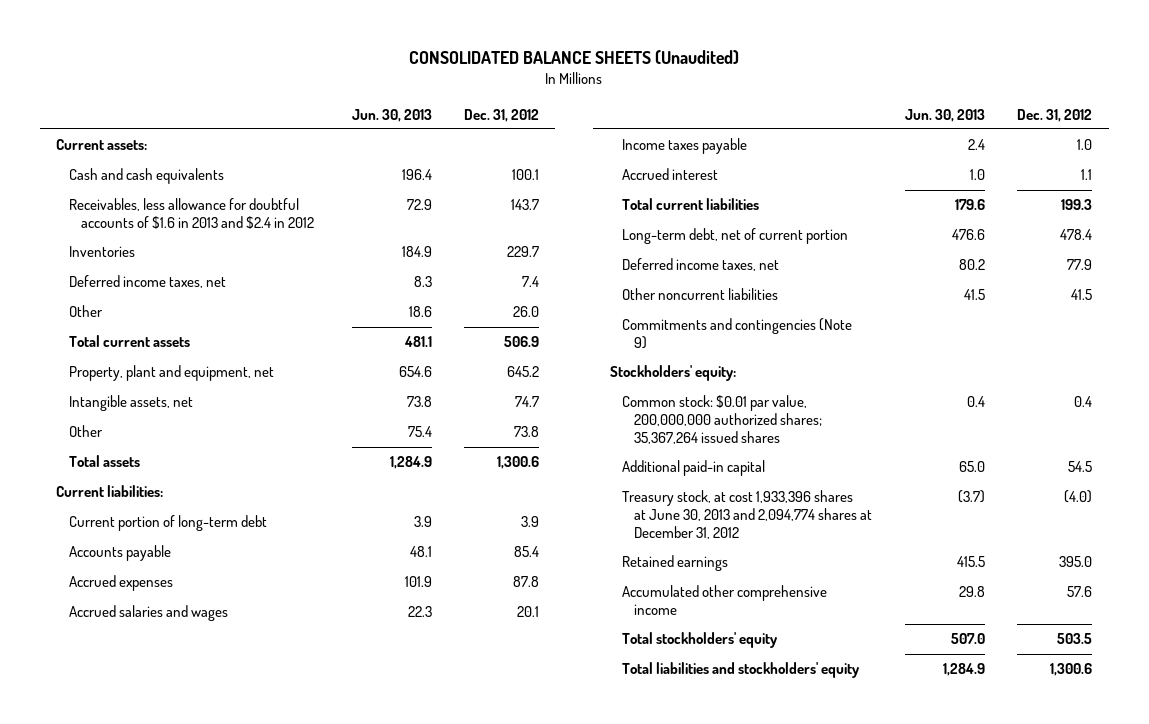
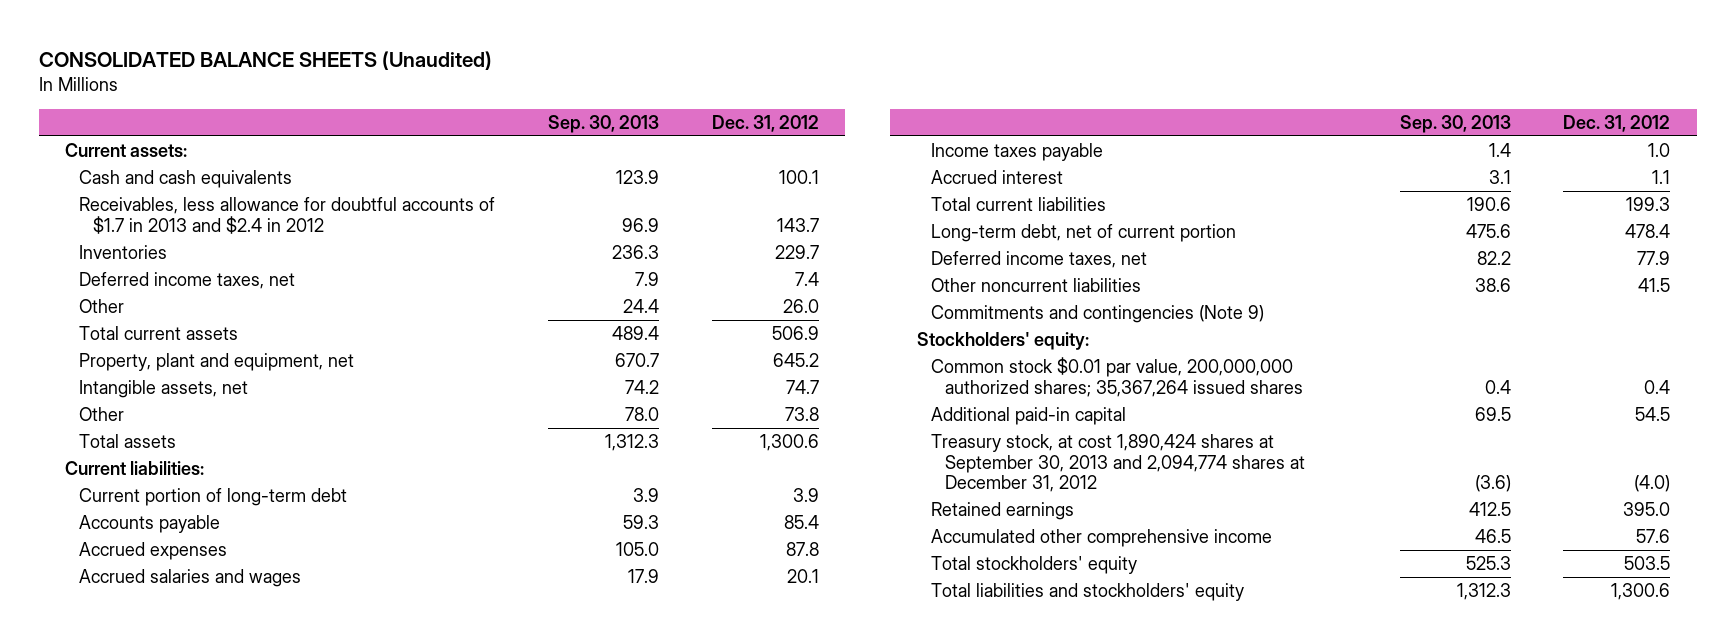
- | Jun. 30, 2013 | Dec. 31, 2012
+ | Sep. 30, 2013 | Dec. 31, 2012
- Receivables, less allowance for doubtful accounts of $1.6 in 2013 and $2.4 in 2012 | 72.9 | 143.7
+ Receivables, less allowance for doubtful accounts of $1.7 in 2013 and $2.4 in 2012 | 96.9 | 143.7
- Common stock: $0.01 par value, 200,000,000 authorized shares; 35,367,264 issued shares | 0.4 | 0.4
+ Common stock $0.01 par value, 200,000,000 authorized shares; 35,367,264 issued shares | 0.4 | 0.4
- Treasury stock, at cost 1,933,396 shares at June 30, 2013 and 2,094,774 shares at December 31, 2012 | (3.7) | (4.0)
+ Treasury stock, at cost 1,890,424 shares at September 30, 2013 and 2,094,774 shares at December 31, 2012 | (3.6) | (4.0)

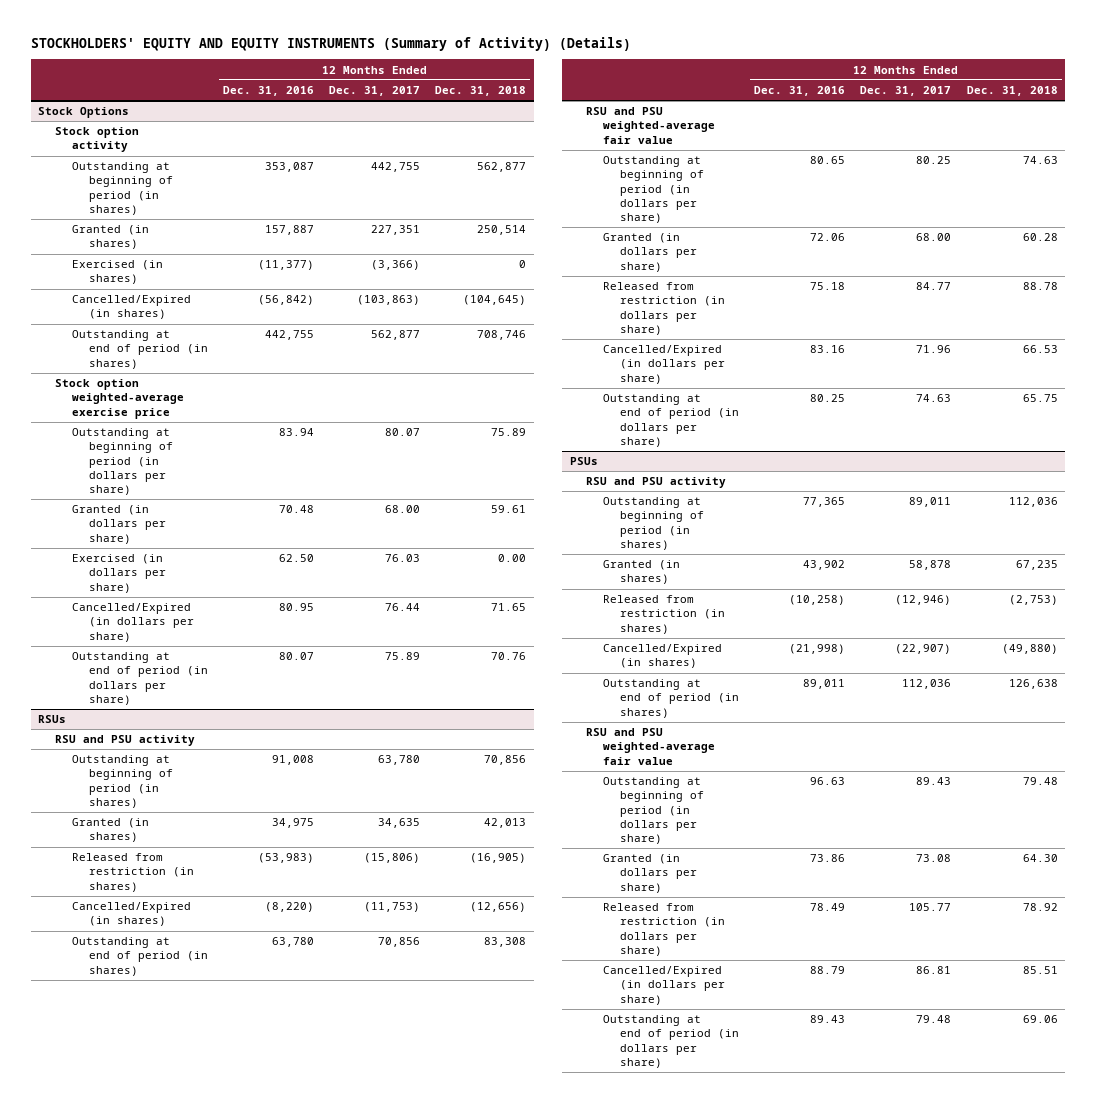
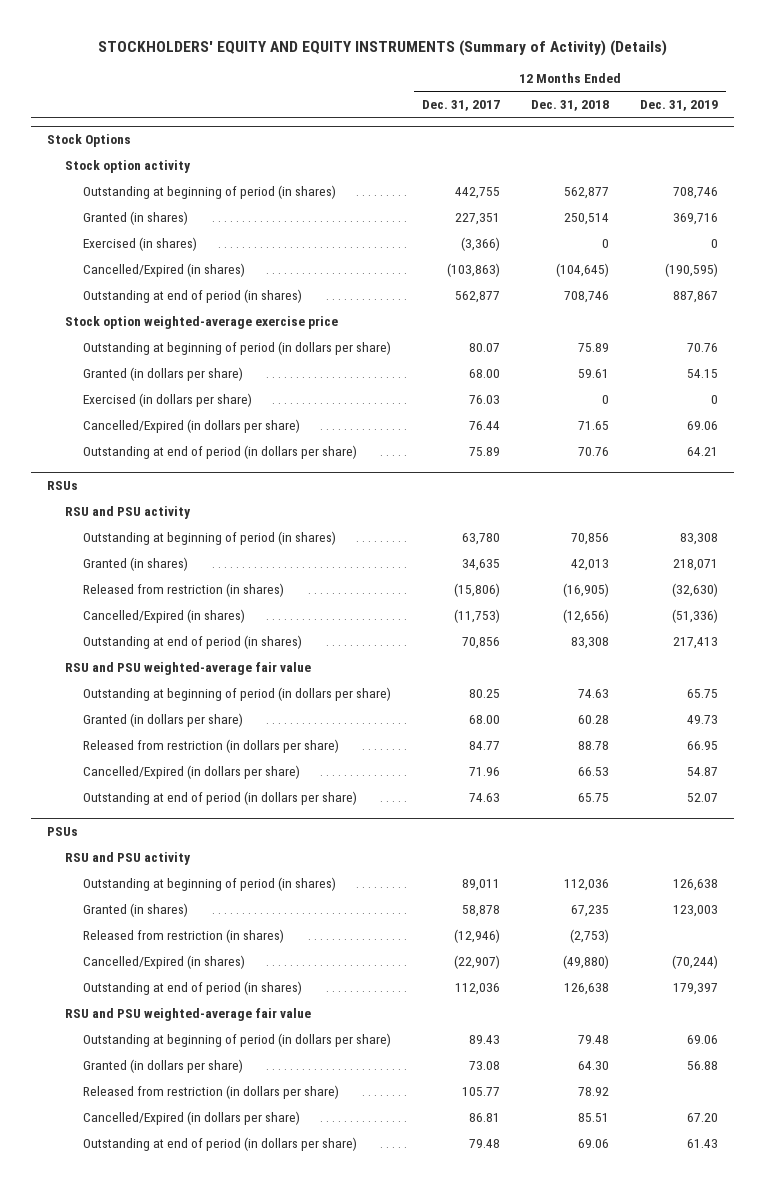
- | 12 Months Ended Dec. 31, 2016 | 12 Months Ended Dec. 31, 2017 | 12 Months Ended Dec. 31, 2018
+ | 12 Months Ended Dec. 31, 2017 | 12 Months Ended Dec. 31, 2018 | 12 Months Ended Dec. 31, 2019
@ Stock Options
- Exercised (in dollars per share) | 62.50 | 76.03 | 0.00
+ Exercised (in dollars per share) | 76.03 | 0 | 0

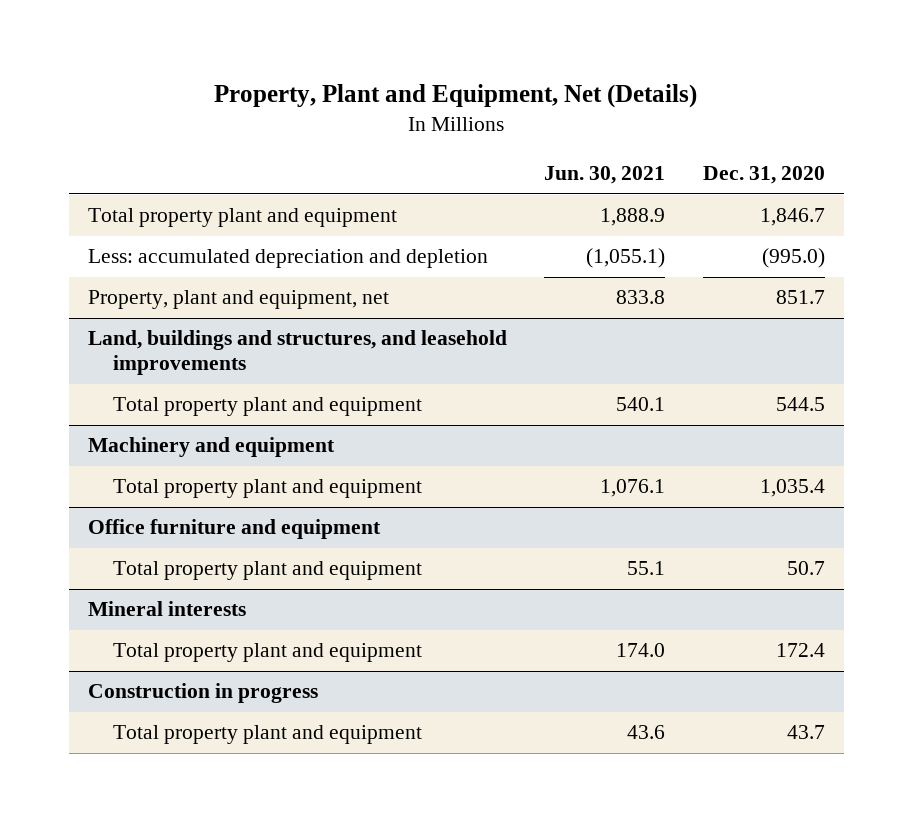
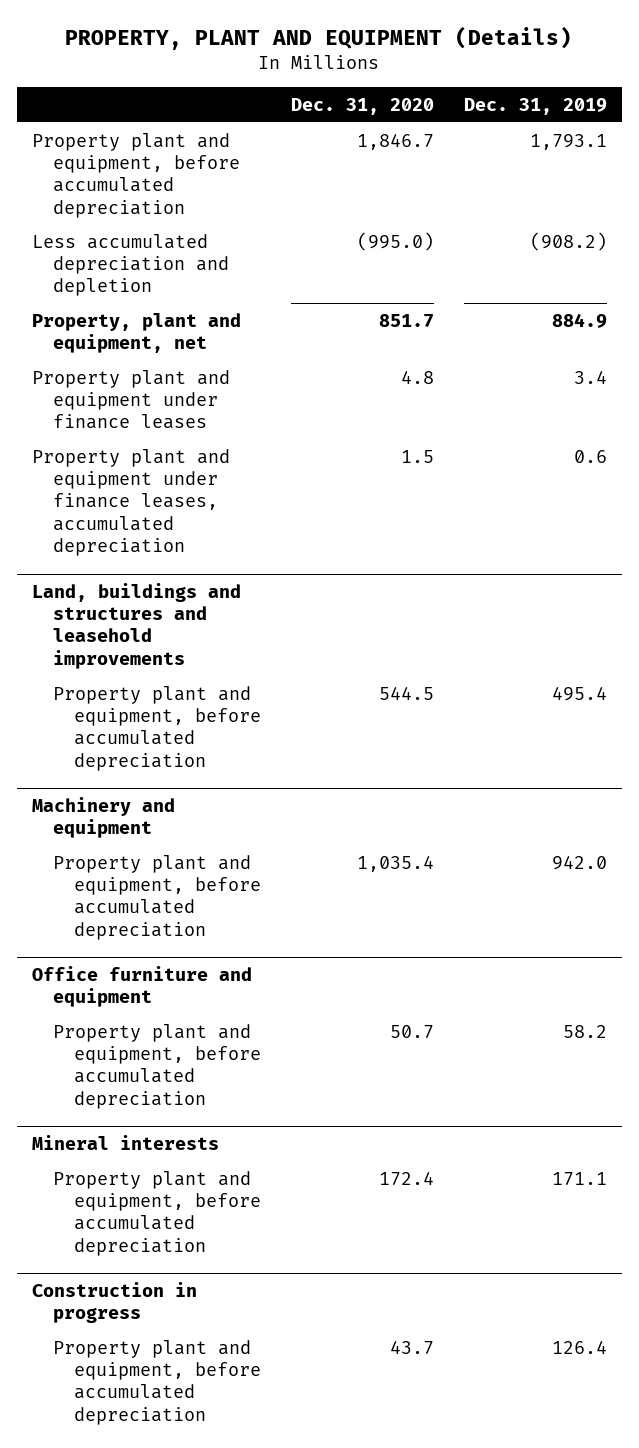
- Property, Plant and Equipment, Net (Details)
+ PROPERTY, PLANT AND EQUIPMENT (Details)
- | Jun. 30, 2021 | Dec. 31, 2020
+ | Dec. 31, 2020 | Dec. 31, 2019
- Total property plant and equipment | 1,888.9 | 1,846.7
- Less: accumulated depreciation and depletion | (1,055.1) | (995.0)
+ Property plant and equipment, before accumulated depreciation | 1,846.7 | 1,793.1
+ Less accumulated depreciation and depletion | (995.0) | (908.2)
- Land, buildings and structures, and leasehold improvements
- Total property plant and equipment | 540.1 | 544.5
+ Property plant and equipment under finance leases | 4.8 | 3.4
+ Property plant and equipment under finance leases, accumulated depreciation | 1.5 | 0.6
+ Land, buildings and structures and leasehold improvements
+ Property plant and equipment, before accumulated depreciation | 544.5 | 495.4
@ Machinery and equipment
- Total property plant and equipment | 1,076.1 | 1,035.4
+ Property plant and equipment, before accumulated depreciation | 1,035.4 | 942.0
@ Office furniture and equipment
- Total property plant and equipment | 55.1 | 50.7
+ Property plant and equipment, before accumulated depreciation | 50.7 | 58.2
@ Mineral interests
- Total property plant and equipment | 174.0 | 172.4
+ Property plant and equipment, before accumulated depreciation | 172.4 | 171.1
@ Construction in progress
- Total property plant and equipment | 43.6 | 43.7
+ Property plant and equipment, before accumulated depreciation | 43.7 | 126.4

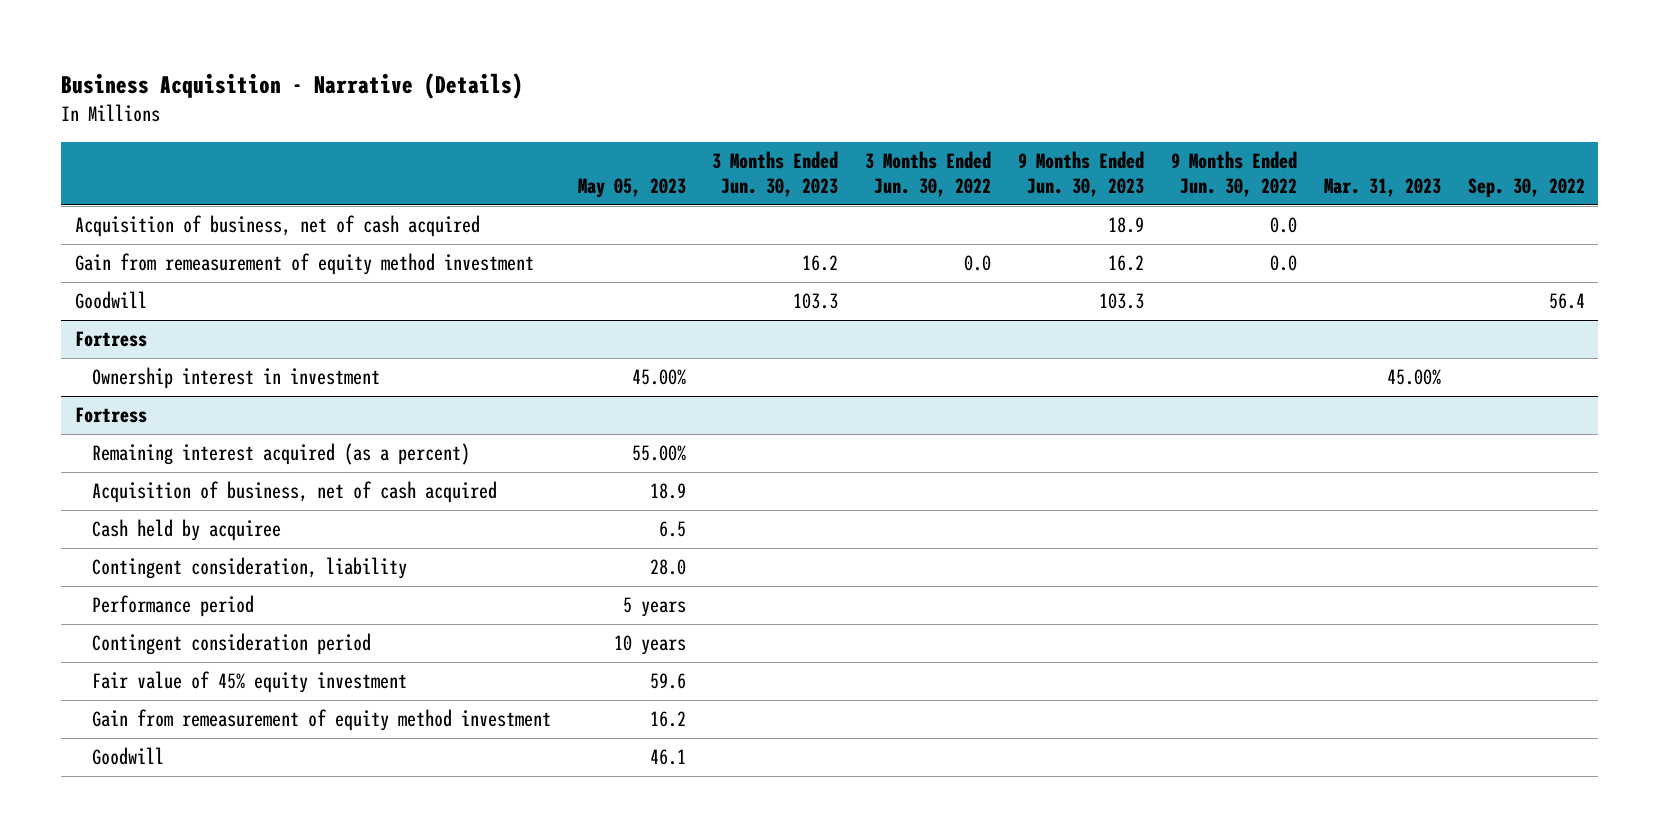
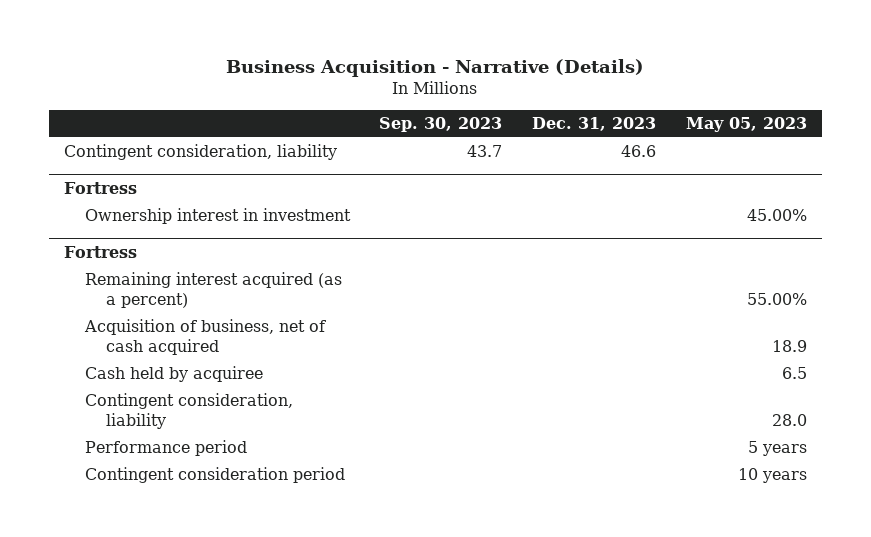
- | May 05, 2023 | 3 Months Ended Jun. 30, 2023 | 3 Months Ended Jun. 30, 2022 | 9 Months Ended Jun. 30, 2023 | 9 Months Ended Jun. 30, 2022 | Mar. 31, 2023 | Sep. 30, 2022
+ | Sep. 30, 2023 | Dec. 31, 2023 | May 05, 2023
- Acquisition of business, net of cash acquired | | | | 18.9 | 0.0 | |
- Gain from remeasurement of equity method investment | | 16.2 | 0.0 | 16.2 | 0.0 | |
- Goodwill | | 103.3 | | 103.3 | | | 56.4
+ Contingent consideration, liability | 43.7 | 46.6 |
@ Fortress
- Fair value of 45% equity investment | 59.6 | | | | | |
- Gain from remeasurement of equity method investment | 16.2 | | | | | |
- Goodwill | 46.1 | | | | | |

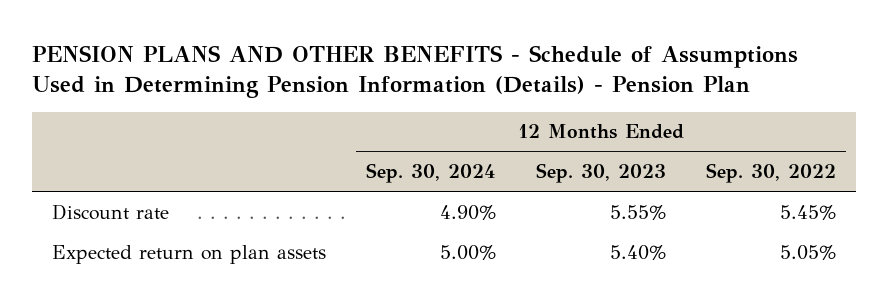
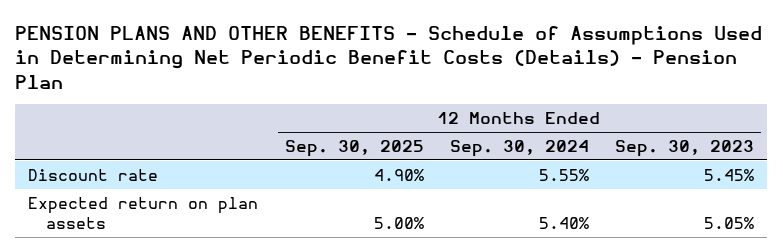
- PENSION PLANS AND OTHER BENEFITS - Schedule of Assumptions Used in Determining Pension Information (Details) - Pension Plan
+ PENSION PLANS AND OTHER BENEFITS - Schedule of Assumptions Used in Determining Net Periodic Benefit Costs (Details) - Pension Plan
- | 12 Months Ended Sep. 30, 2024 | 12 Months Ended Sep. 30, 2023 | 12 Months Ended Sep. 30, 2022
+ | 12 Months Ended Sep. 30, 2025 | 12 Months Ended Sep. 30, 2024 | 12 Months Ended Sep. 30, 2023
- Discount rate | 4.90% | 5.55% | 5.45%
- Expected return on plan assets | 5.00% | 5.40% | 5.05%
+ Discount rate | 4.90% | 5.55% | 5.45%
+ Expected return on plan assets | 5.00% | 5.40% | 5.05%

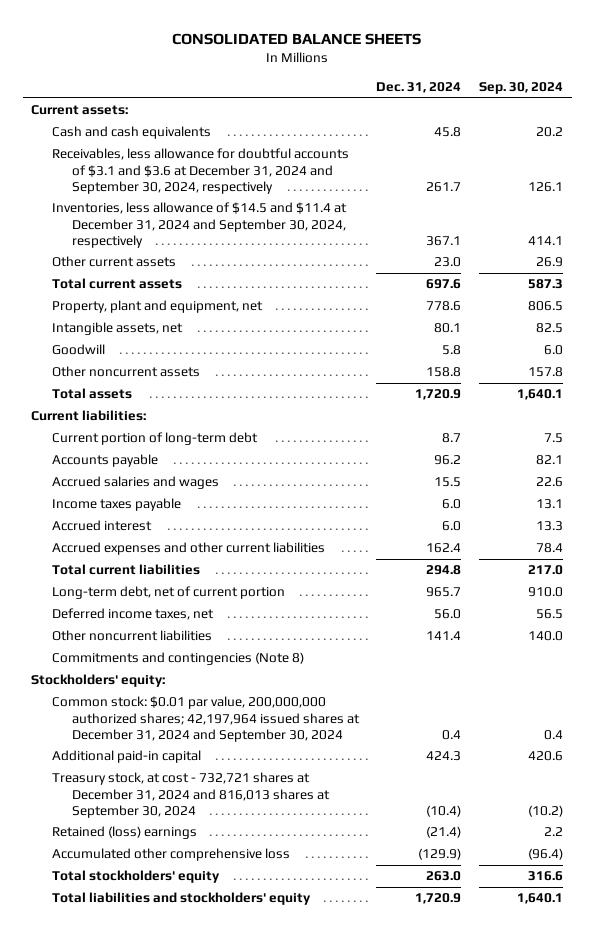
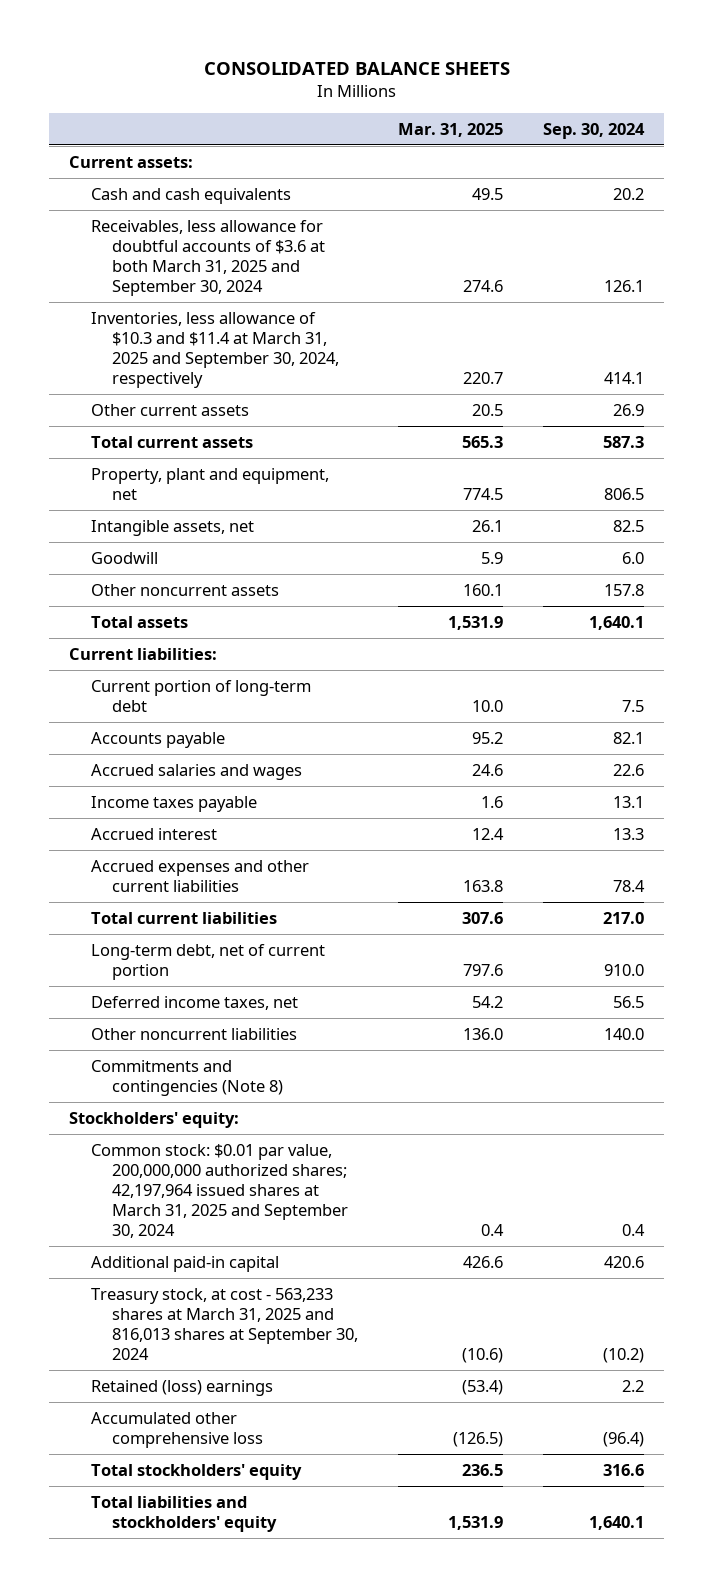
- | Dec. 31, 2024 | Sep. 30, 2024
+ | Mar. 31, 2025 | Sep. 30, 2024
- Receivables, less allowance for doubtful accounts of $3.1 and $3.6 at December 31, 2024 and September 30, 2024, respectively | 261.7 | 126.1
- Inventories, less allowance of $14.5 and $11.4 at December 31, 2024 and September 30, 2024, respectively | 367.1 | 414.1
+ Receivables, less allowance for doubtful accounts of $3.6 at both March 31, 2025 and September 30, 2024 | 274.6 | 126.1
+ Inventories, less allowance of $10.3 and $11.4 at March 31, 2025 and September 30, 2024, respectively | 220.7 | 414.1
- Common stock: $0.01 par value, 200,000,000 authorized shares; 42,197,964 issued shares at December 31, 2024 and September 30, 2024 | 0.4 | 0.4
+ Common stock: $0.01 par value, 200,000,000 authorized shares; 42,197,964 issued shares at March 31, 2025 and September 30, 2024 | 0.4 | 0.4
- Treasury stock, at cost - 732,721 shares at December 31, 2024 and 816,013 shares at September 30, 2024 | (10.4) | (10.2)
+ Treasury stock, at cost - 563,233 shares at March 31, 2025 and 816,013 shares at September 30, 2024 | (10.6) | (10.2)

